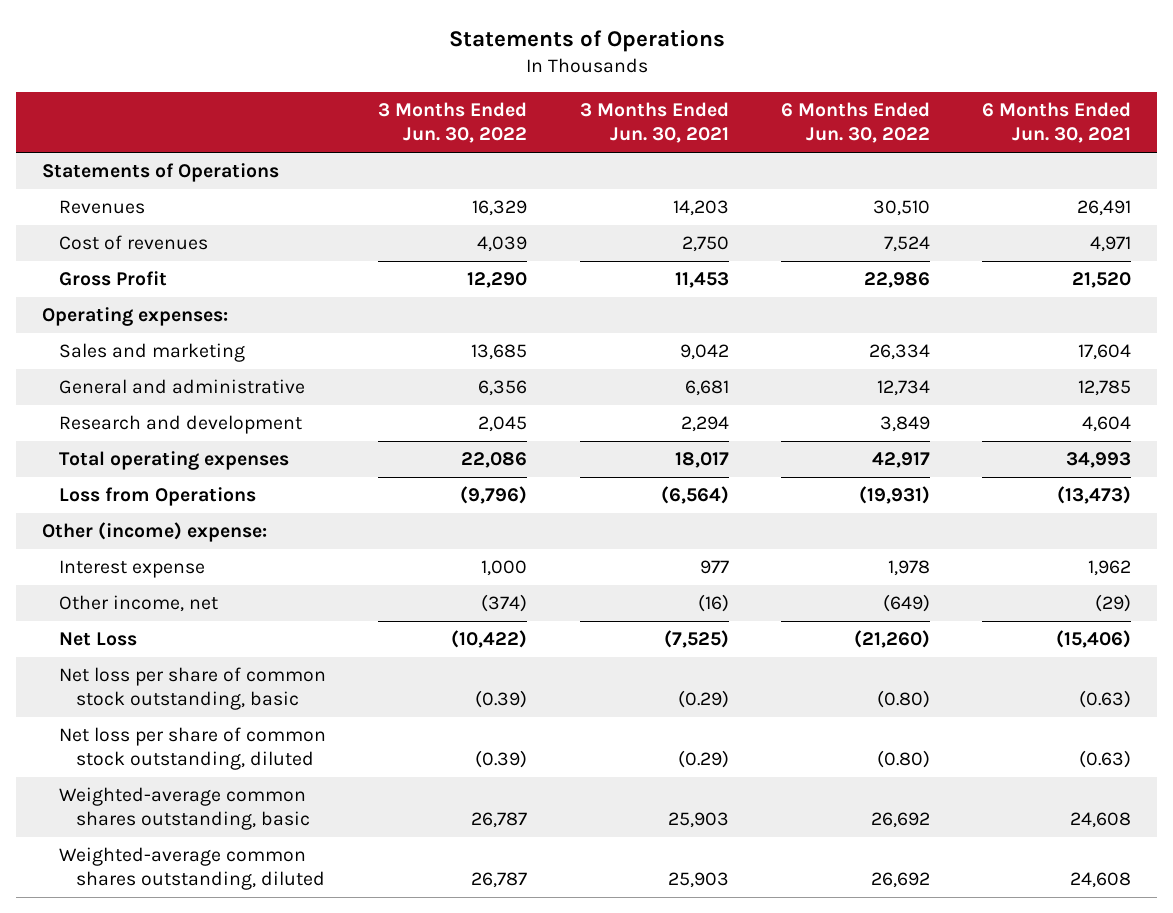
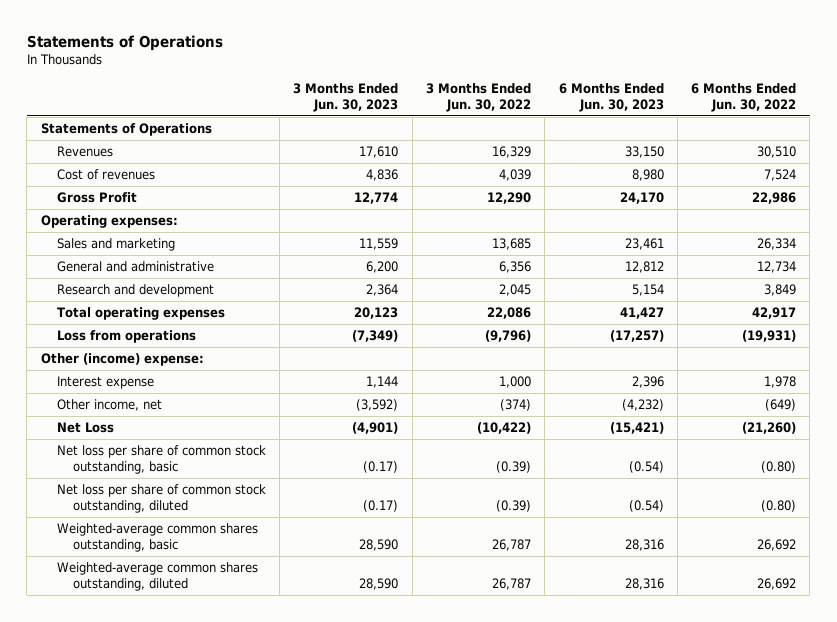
- | 3 Months Ended Jun. 30, 2022 | 3 Months Ended Jun. 30, 2021 | 6 Months Ended Jun. 30, 2022 | 6 Months Ended Jun. 30, 2021
+ | 3 Months Ended Jun. 30, 2023 | 3 Months Ended Jun. 30, 2022 | 6 Months Ended Jun. 30, 2023 | 6 Months Ended Jun. 30, 2022
- Loss from Operations | (9,796) | (6,564) | (19,931) | (13,473)
+ Loss from operations | (7,349) | (9,796) | (17,257) | (19,931)

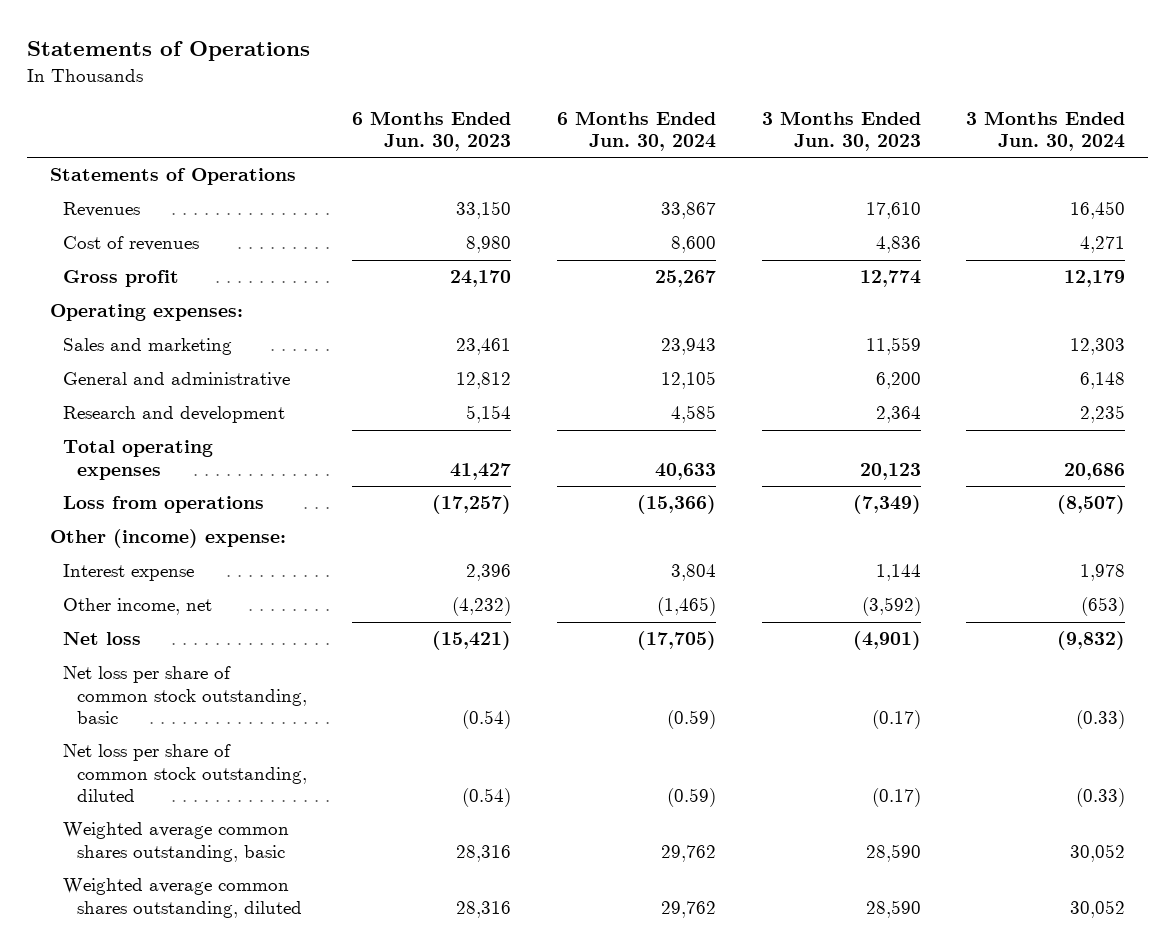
- | 3 Months Ended Jun. 30, 2023 | 3 Months Ended Jun. 30, 2022 | 6 Months Ended Jun. 30, 2023 | 6 Months Ended Jun. 30, 2022
+ | 6 Months Ended Jun. 30, 2023 | 6 Months Ended Jun. 30, 2024 | 3 Months Ended Jun. 30, 2023 | 3 Months Ended Jun. 30, 2024
- Gross Profit | 12,774 | 12,290 | 24,170 | 22,986
+ Gross profit | 24,170 | 25,267 | 12,774 | 12,179
- Net Loss | (4,901) | (10,422) | (15,421) | (21,260)
+ Net loss | (15,421) | (17,705) | (4,901) | (9,832)
- Weighted-average common shares outstanding, basic | 28,590 | 26,787 | 28,316 | 26,692
- Weighted-average common shares outstanding, diluted | 28,590 | 26,787 | 28,316 | 26,692
+ Weighted average common shares outstanding, basic | 28,316 | 29,762 | 28,590 | 30,052
+ Weighted average common shares outstanding, diluted | 28,316 | 29,762 | 28,590 | 30,052

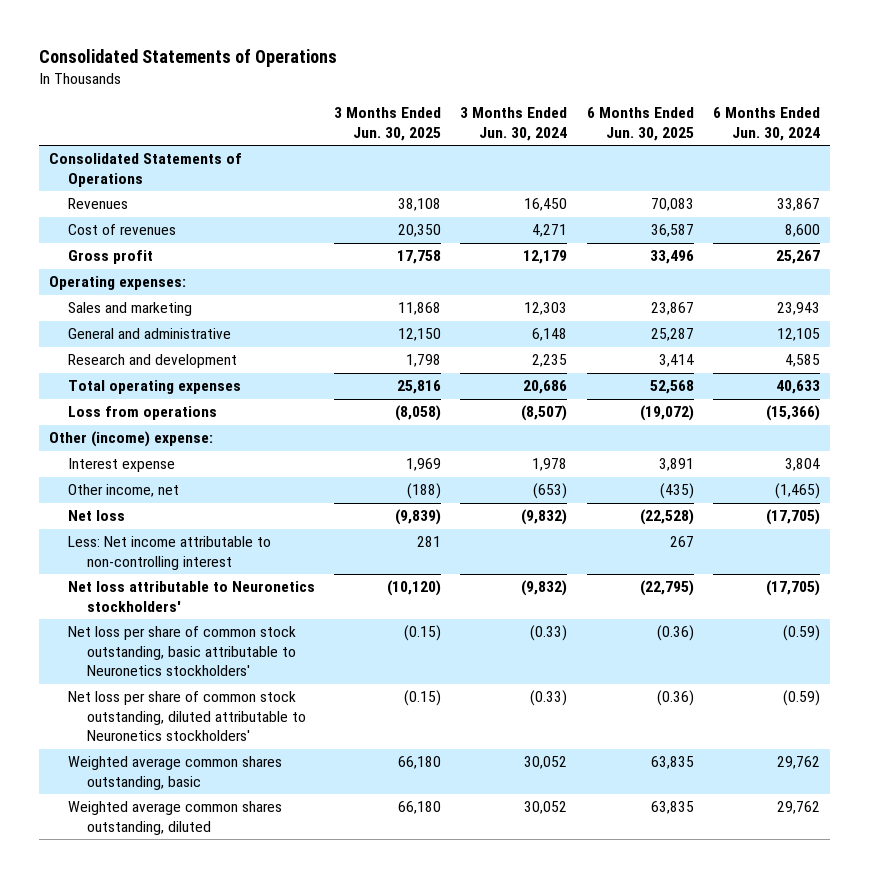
- Statements of Operations
+ Consolidated Statements of Operations
- | 6 Months Ended Jun. 30, 2023 | 6 Months Ended Jun. 30, 2024 | 3 Months Ended Jun. 30, 2023 | 3 Months Ended Jun. 30, 2024
+ | 3 Months Ended Jun. 30, 2025 | 3 Months Ended Jun. 30, 2024 | 6 Months Ended Jun. 30, 2025 | 6 Months Ended Jun. 30, 2024
- Statements of Operations
+ Consolidated Statements of Operations
- Net loss per share of common stock outstanding, basic | (0.54) | (0.59) | (0.17) | (0.33)
- Net loss per share of common stock outstanding, diluted | (0.54) | (0.59) | (0.17) | (0.33)
+ Less: Net income attributable to non-controlling interest | 281 | | 267 |
+ Net loss attributable to Neuronetics stockholders' | (10,120) | (9,832) | (22,795) | (17,705)
+ Net loss per share of common stock outstanding, basic attributable to Neuronetics stockholders' | (0.15) | (0.33) | (0.36) | (0.59)
+ Net loss per share of common stock outstanding, diluted attributable to Neuronetics stockholders' | (0.15) | (0.33) | (0.36) | (0.59)

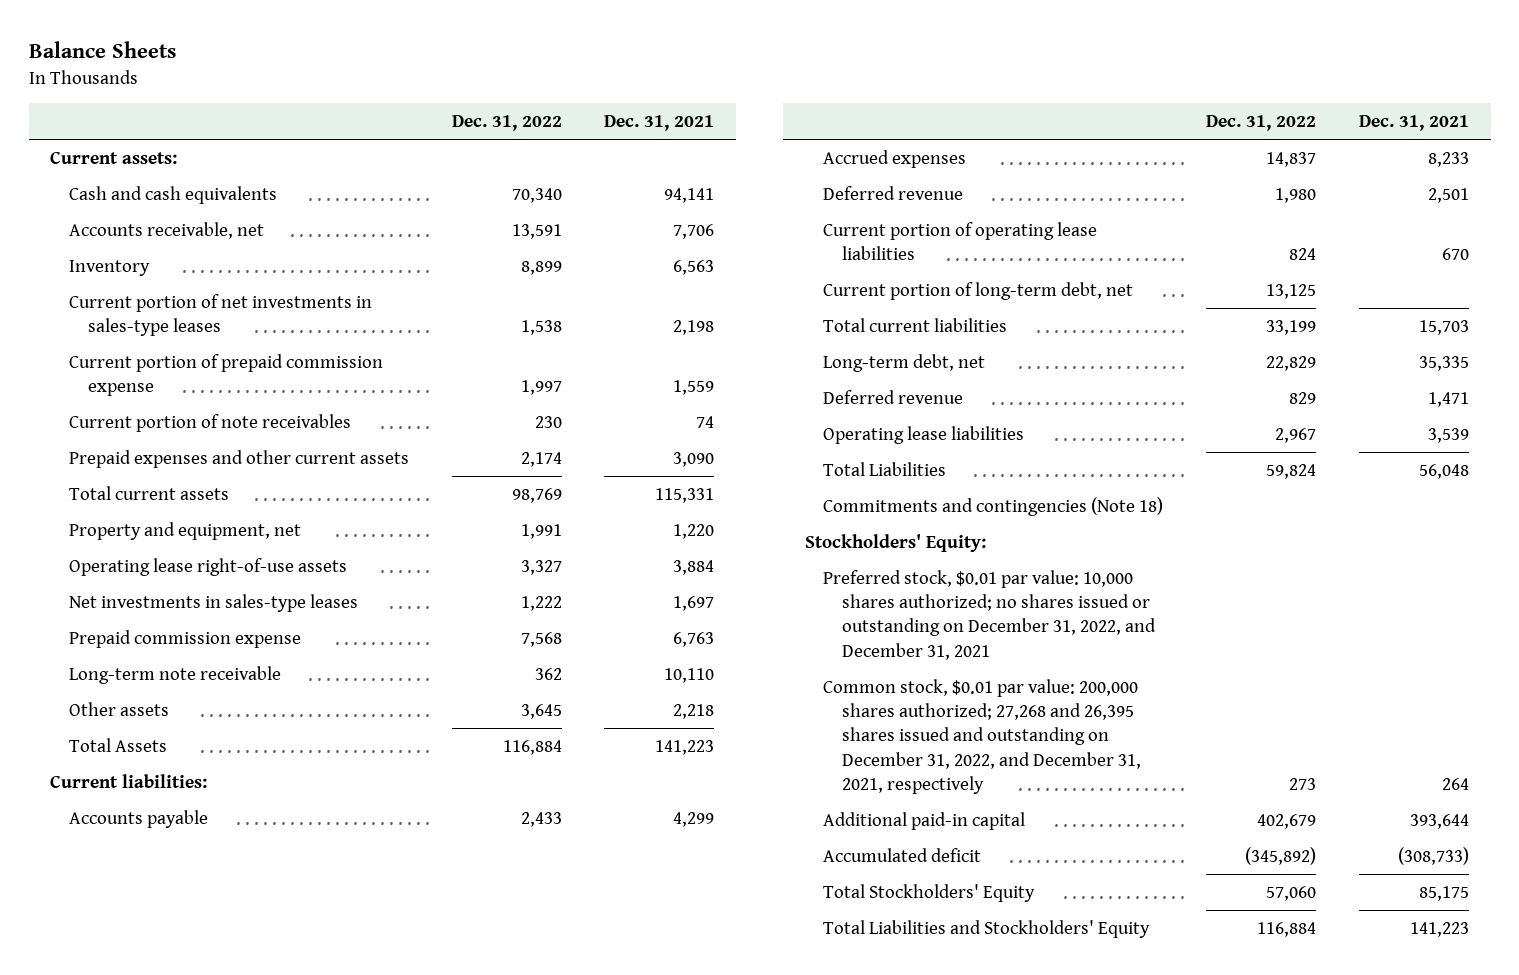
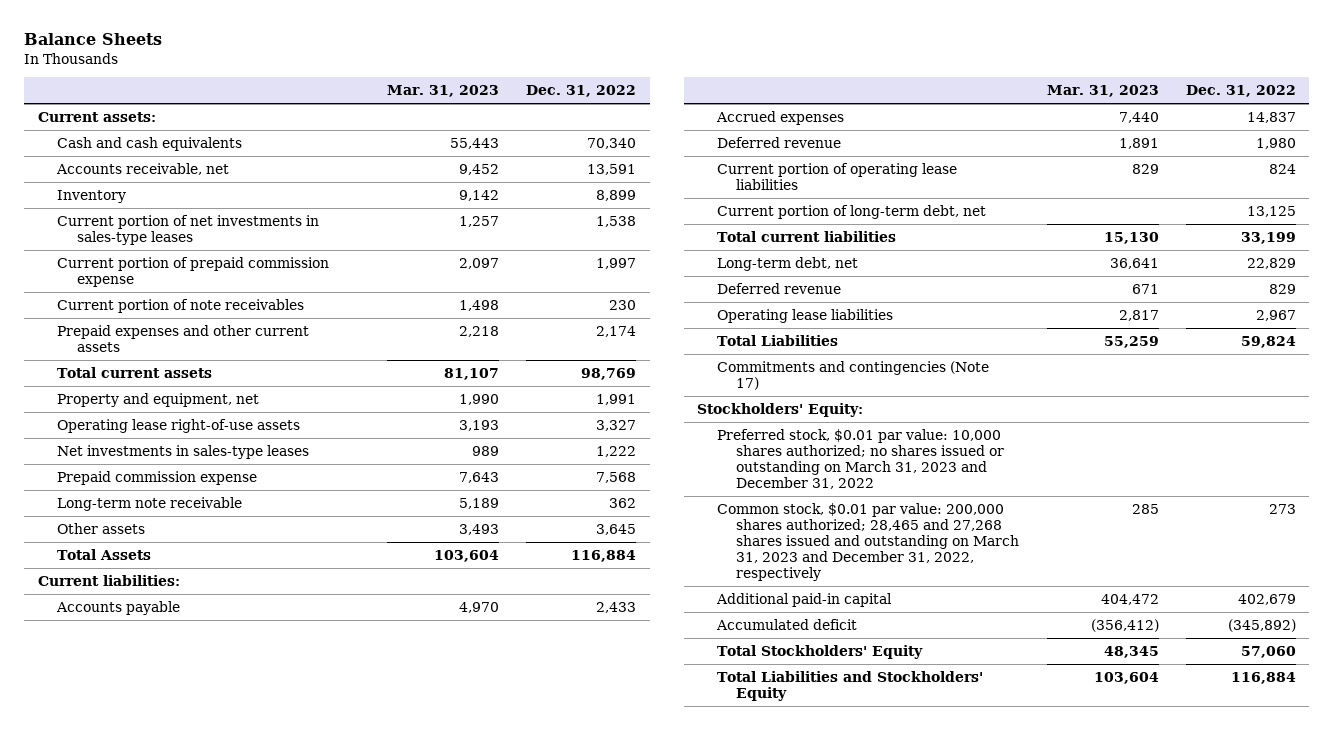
- | Dec. 31, 2022 | Dec. 31, 2021
+ | Mar. 31, 2023 | Dec. 31, 2022
- Commitments and contingencies (Note 18)
+ Commitments and contingencies (Note 17)
- Preferred stock, $0.01 par value: 10,000 shares authorized; no shares issued or outstanding on December 31, 2022, and December 31, 2021
- Common stock, $0.01 par value: 200,000 shares authorized; 27,268 and 26,395 shares issued and outstanding on December 31, 2022, and December 31, 2021, respectively | 273 | 264
+ Preferred stock, $0.01 par value: 10,000 shares authorized; no shares issued or outstanding on March 31, 2023 and December 31, 2022
+ Common stock, $0.01 par value: 200,000 shares authorized; 28,465 and 27,268 shares issued and outstanding on March 31, 2023 and December 31, 2022, respectively | 285 | 273

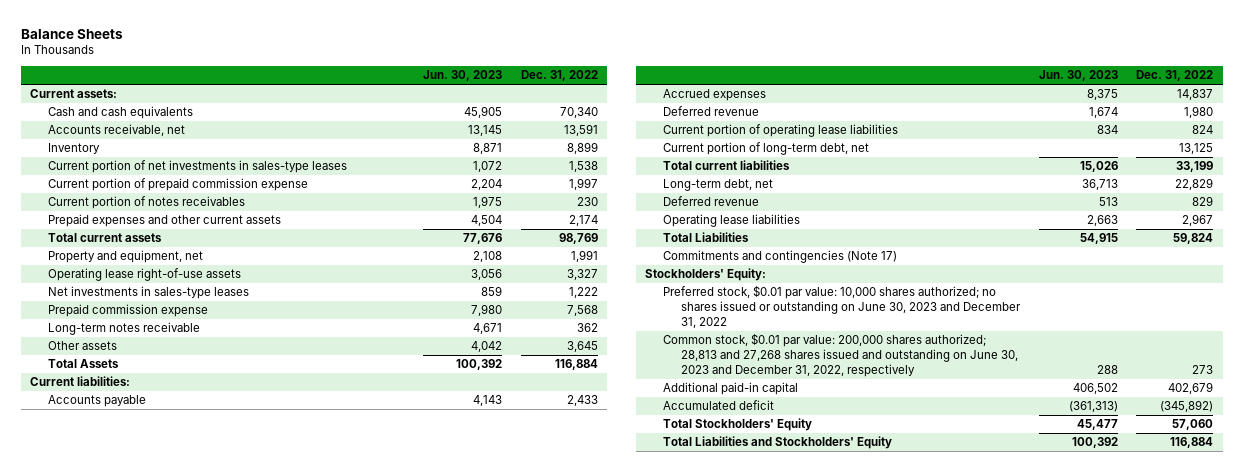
- | Mar. 31, 2023 | Dec. 31, 2022
+ | Jun. 30, 2023 | Dec. 31, 2022
- Current portion of note receivables | 1,498 | 230
+ Current portion of notes receivables | 1,975 | 230
- Long-term note receivable | 5,189 | 362
+ Long-term notes receivable | 4,671 | 362
- Preferred stock, $0.01 par value: 10,000 shares authorized; no shares issued or outstanding on March 31, 2023 and December 31, 2022
- Common stock, $0.01 par value: 200,000 shares authorized; 28,465 and 27,268 shares issued and outstanding on March 31, 2023 and December 31, 2022, respectively | 285 | 273
+ Preferred stock, $0.01 par value: 10,000 shares authorized; no shares issued or outstanding on June 30, 2023 and December 31, 2022
+ Common stock, $0.01 par value: 200,000 shares authorized; 28,813 and 27,268 shares issued and outstanding on June 30, 2023 and December 31, 2022, respectively | 288 | 273

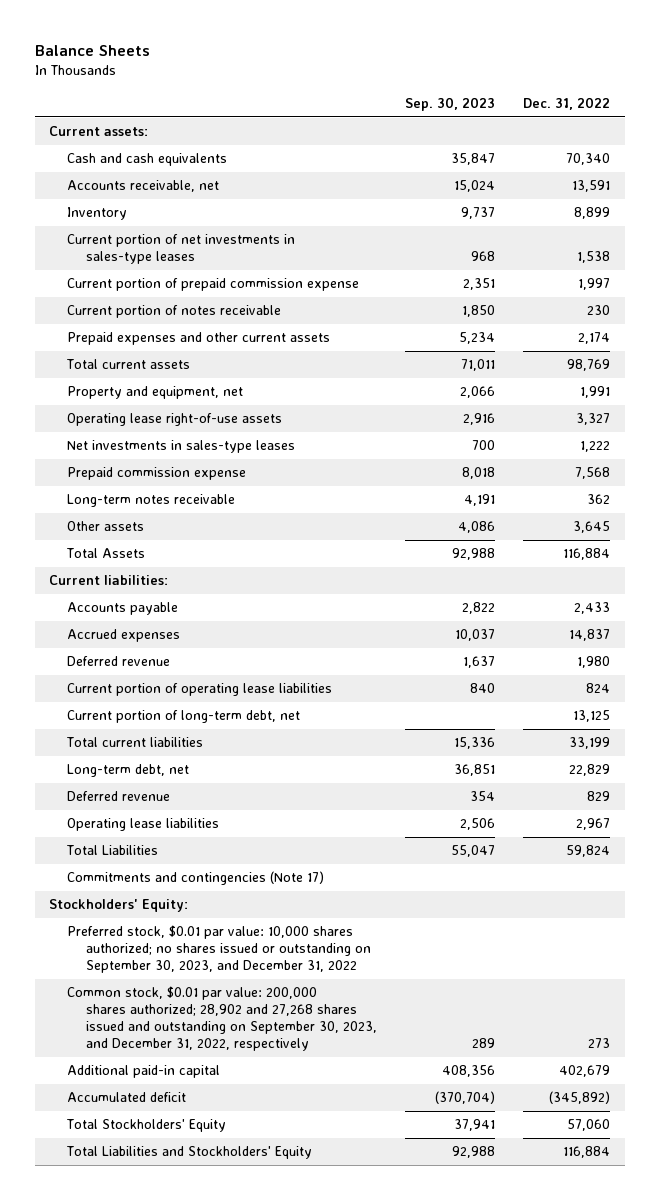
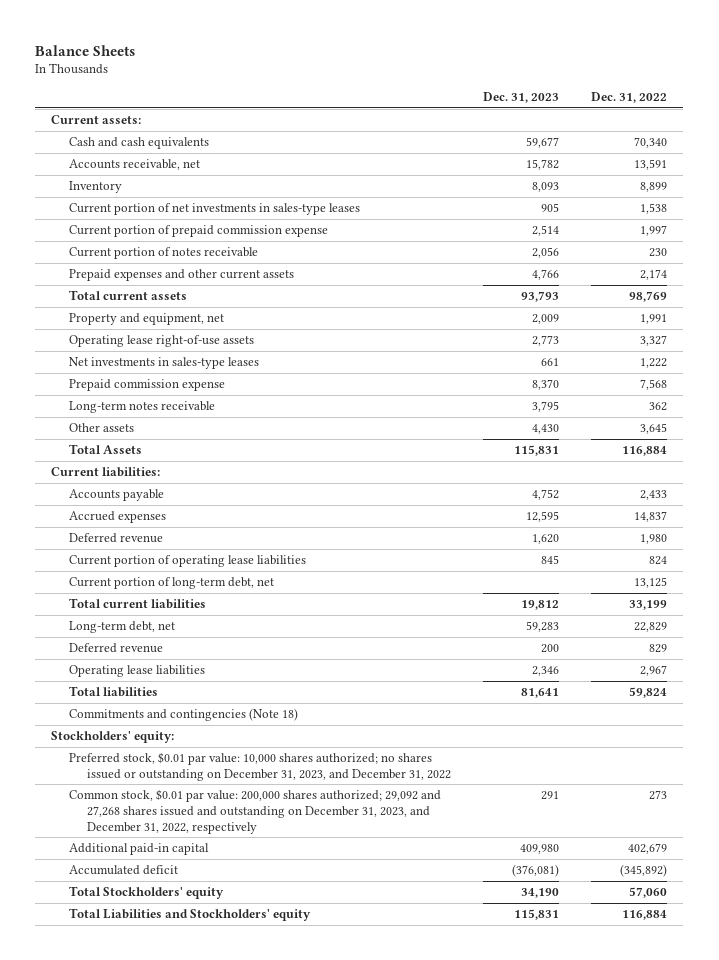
- | Sep. 30, 2023 | Dec. 31, 2022
+ | Dec. 31, 2023 | Dec. 31, 2022
- Total Liabilities | 55,047 | 59,824
- Commitments and contingencies (Note 17)
- Stockholders' Equity:
- Preferred stock, $0.01 par value: 10,000 shares authorized; no shares issued or outstanding on September 30, 2023, and December 31, 2022
- Common stock, $0.01 par value: 200,000 shares authorized; 28,902 and 27,268 shares issued and outstanding on September 30, 2023, and December 31, 2022, respectively | 289 | 273
+ Total liabilities | 81,641 | 59,824
+ Commitments and contingencies (Note 18)
+ Stockholders' equity:
+ Preferred stock, $0.01 par value: 10,000 shares authorized; no shares issued or outstanding on December 31, 2023, and December 31, 2022
+ Common stock, $0.01 par value: 200,000 shares authorized; 29,092 and 27,268 shares issued and outstanding on December 31, 2023, and December 31, 2022, respectively | 291 | 273
- Total Stockholders' Equity | 37,941 | 57,060
- Total Liabilities and Stockholders' Equity | 92,988 | 116,884
+ Total Stockholders' equity | 34,190 | 57,060
+ Total Liabilities and Stockholders' equity | 115,831 | 116,884

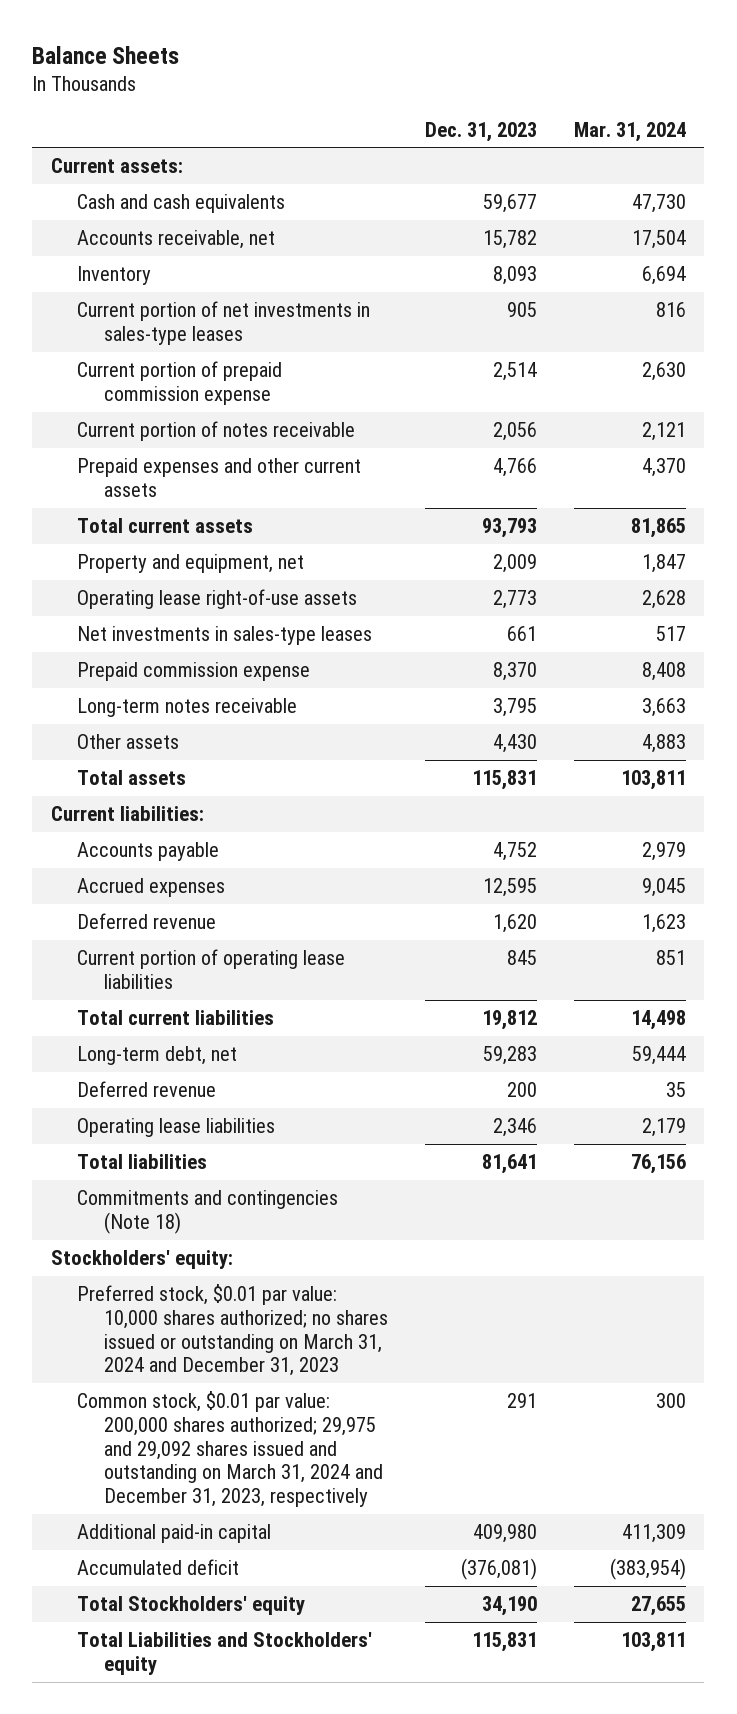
- | Dec. 31, 2023 | Dec. 31, 2022
+ | Dec. 31, 2023 | Mar. 31, 2024
- Total Assets | 115,831 | 116,884
+ Total assets | 115,831 | 103,811
- Current portion of long-term debt, net | | 13,125
- Preferred stock, $0.01 par value: 10,000 shares authorized; no shares issued or outstanding on December 31, 2023, and December 31, 2022
- Common stock, $0.01 par value: 200,000 shares authorized; 29,092 and 27,268 shares issued and outstanding on December 31, 2023, and December 31, 2022, respectively | 291 | 273
+ Preferred stock, $0.01 par value: 10,000 shares authorized; no shares issued or outstanding on March 31, 2024 and December 31, 2023
+ Common stock, $0.01 par value: 200,000 shares authorized; 29,975 and 29,092 shares issued and outstanding on March 31, 2024 and December 31, 2023, respectively | 291 | 300

